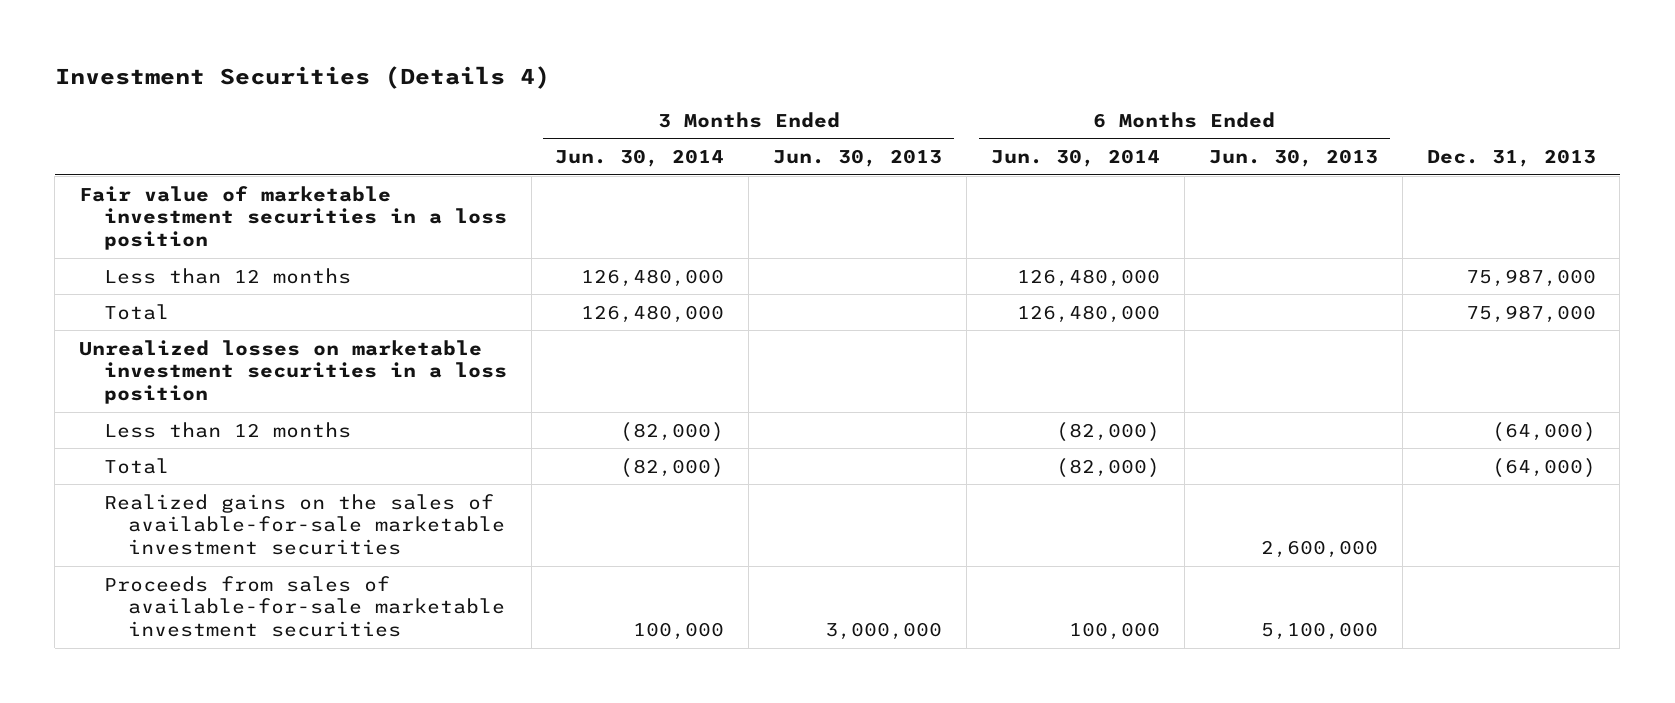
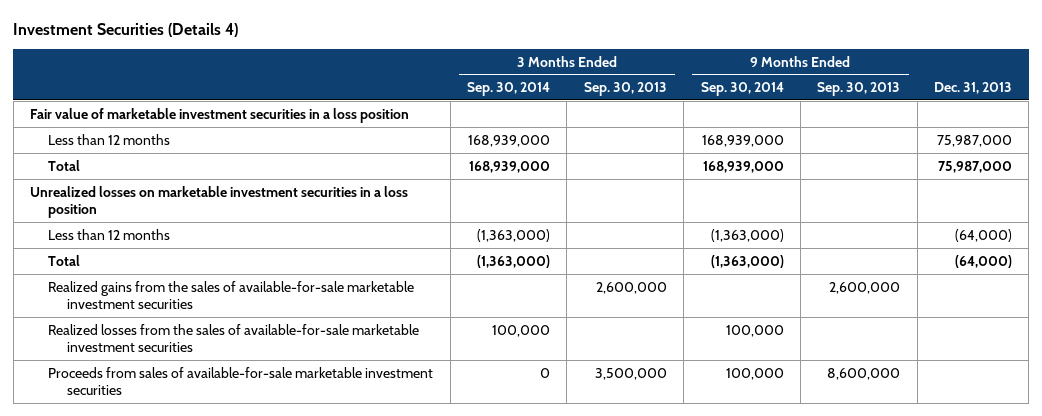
- | 3 Months Ended Jun. 30, 2014 | 3 Months Ended Jun. 30, 2013 | 6 Months Ended Jun. 30, 2014 | 6 Months Ended Jun. 30, 2013 | Dec. 31, 2013
+ | 3 Months Ended Sep. 30, 2014 | 3 Months Ended Sep. 30, 2013 | 9 Months Ended Sep. 30, 2014 | 9 Months Ended Sep. 30, 2013 | Dec. 31, 2013
- Realized gains on the sales of available-for-sale marketable investment securities | | | | 2,600,000 |
+ Realized gains from the sales of available-for-sale marketable investment securities | | 2,600,000 | | 2,600,000 |
+ Realized losses from the sales of available-for-sale marketable investment securities | 100,000 | | 100,000 | |

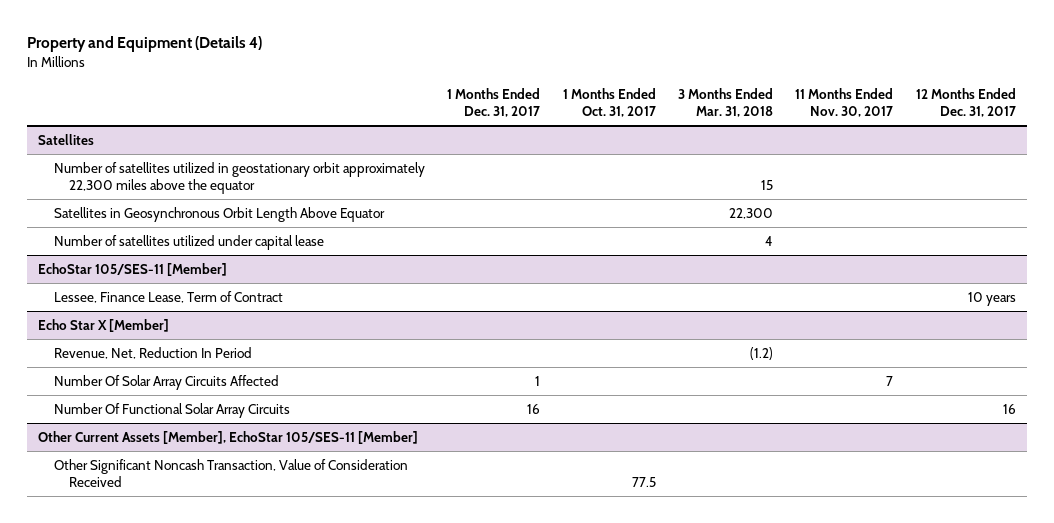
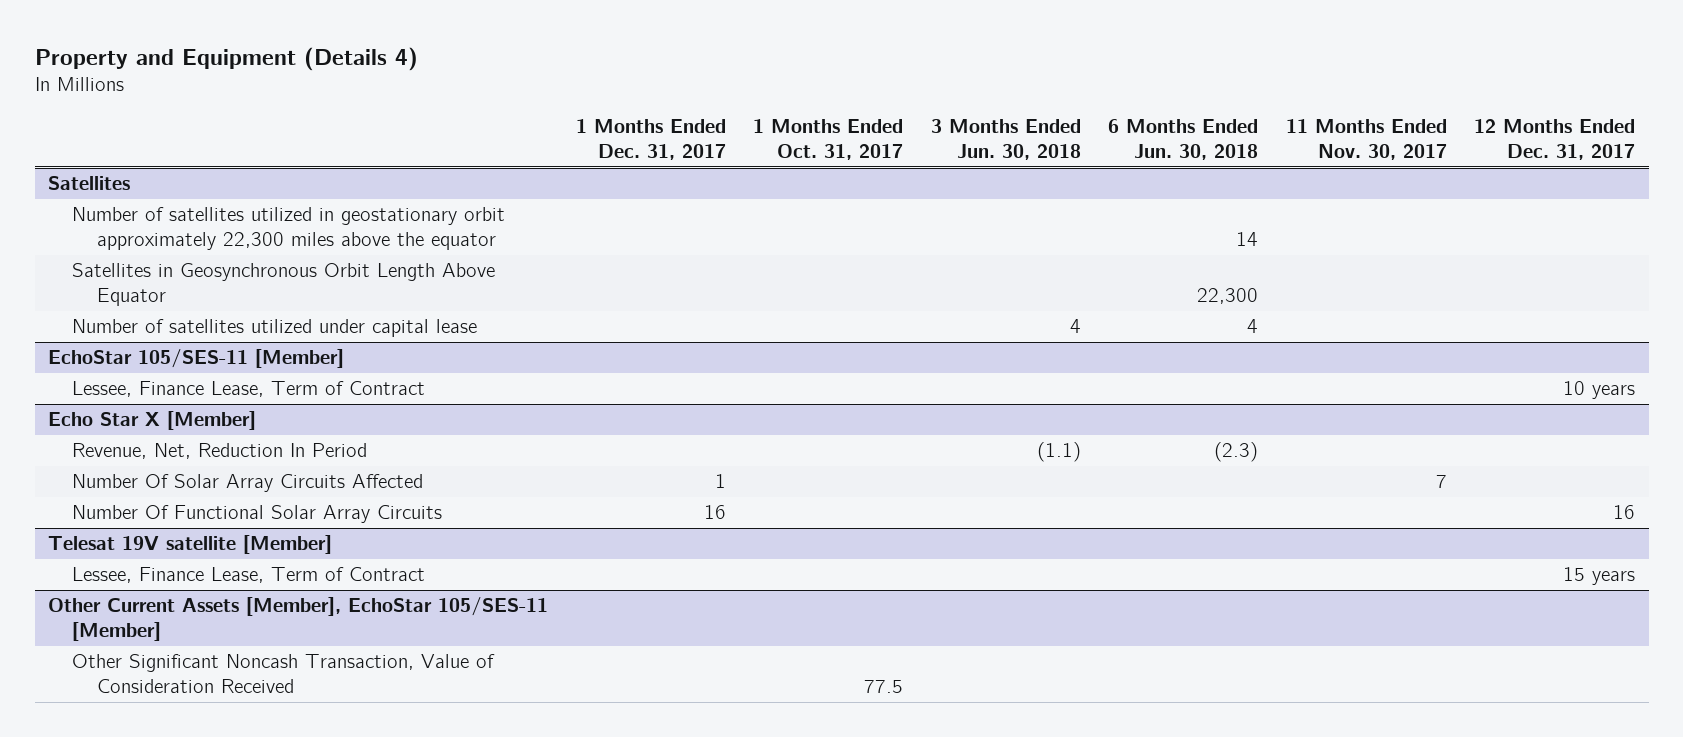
- | 1 Months Ended Dec. 31, 2017 | 1 Months Ended Oct. 31, 2017 | 3 Months Ended Mar. 31, 2018 | 11 Months Ended Nov. 30, 2017 | 12 Months Ended Dec. 31, 2017
+ | 1 Months Ended Dec. 31, 2017 | 1 Months Ended Oct. 31, 2017 | 3 Months Ended Jun. 30, 2018 | 6 Months Ended Jun. 30, 2018 | 11 Months Ended Nov. 30, 2017 | 12 Months Ended Dec. 31, 2017
+ Telesat 19V satellite [Member]
+ Lessee, Finance Lease, Term of Contract | | | | | | 15 years

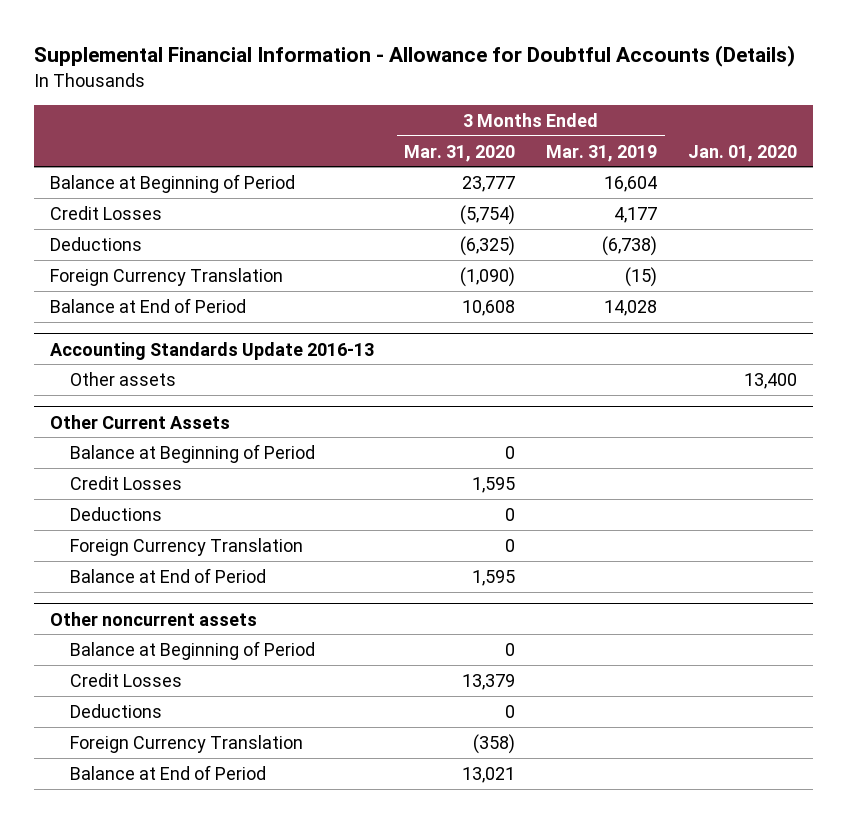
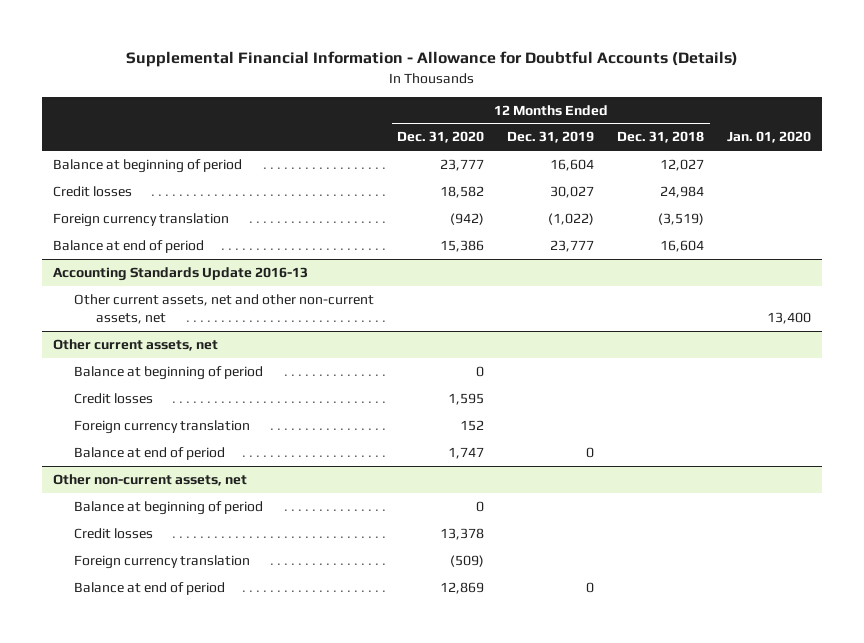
- | 3 Months Ended Mar. 31, 2020 | 3 Months Ended Mar. 31, 2019 | Jan. 01, 2020
+ | 12 Months Ended Dec. 31, 2020 | 12 Months Ended Dec. 31, 2019 | 12 Months Ended Dec. 31, 2018 | Jan. 01, 2020
- Balance at Beginning of Period | 23,777 | 16,604 |
- Credit Losses | (5,754) | 4,177 |
- Deductions | (6,325) | (6,738) |
- Foreign Currency Translation | (1,090) | (15) |
- Balance at End of Period | 10,608 | 14,028 |
+ Balance at beginning of period | 23,777 | 16,604 | 12,027 |
+ Credit losses | 18,582 | 30,027 | 24,984 |
+ Foreign currency translation | (942) | (1,022) | (3,519) |
+ Balance at end of period | 15,386 | 23,777 | 16,604 |
@ Accounting Standards Update 2016-13
- Other assets | | | 13,400
- Other Current Assets
- Balance at Beginning of Period | 0 | |
- Credit Losses | 1,595 | |
- Deductions | 0 | |
- Foreign Currency Translation | 0 | |
- Balance at End of Period | 1,595 | |
- Other noncurrent assets
- Balance at Beginning of Period | 0 | |
- Credit Losses | 13,379 | |
- Deductions | 0 | |
- Foreign Currency Translation | (358) | |
- Balance at End of Period | 13,021 | |
@ Accounting Standards Update 2016-13
+ Other current assets, net and other non-current assets, net | | | | 13,400
+ Other current assets, net
+ Balance at beginning of period | 0 | | |
+ Credit losses | 1,595 | | |
+ Foreign currency translation | 152 | | |
+ Balance at end of period | 1,747 | 0 | |
+ Other non-current assets, net
+ Balance at beginning of period | 0 | | |
+ Credit losses | 13,378 | | |
+ Foreign currency translation | (509) | | |
+ Balance at end of period | 12,869 | 0 | |

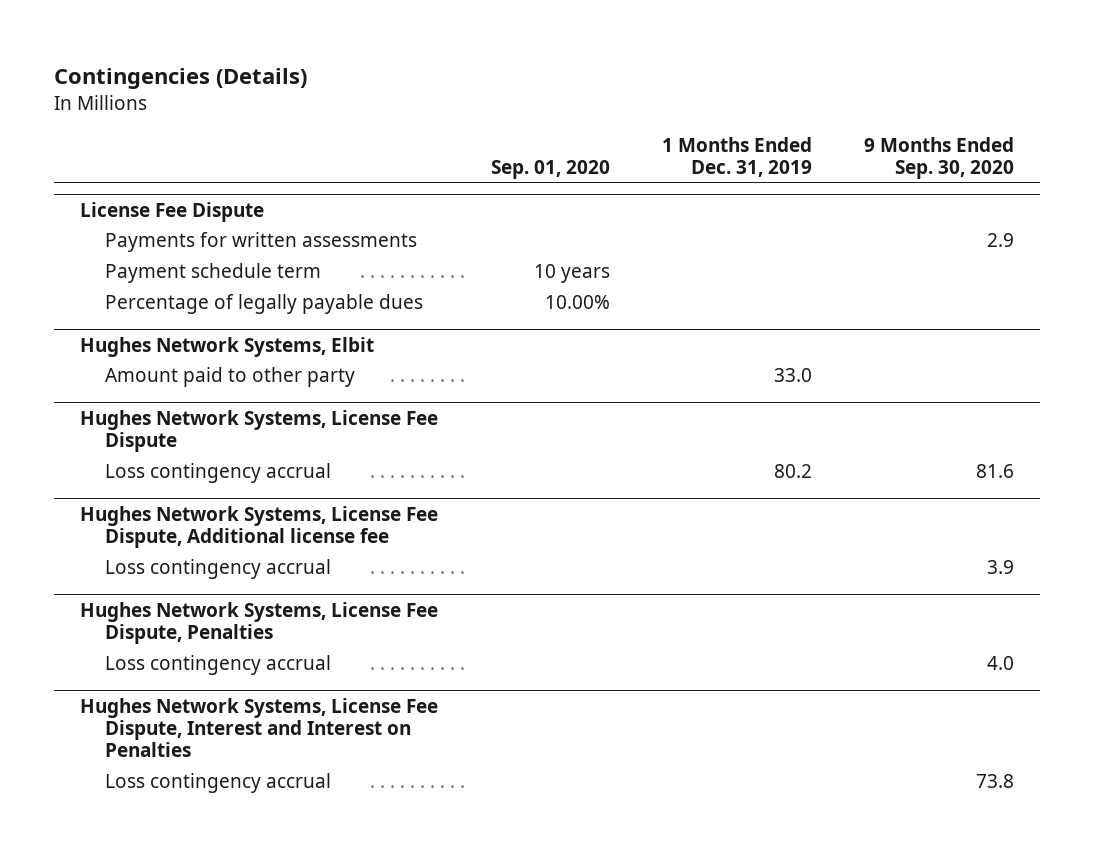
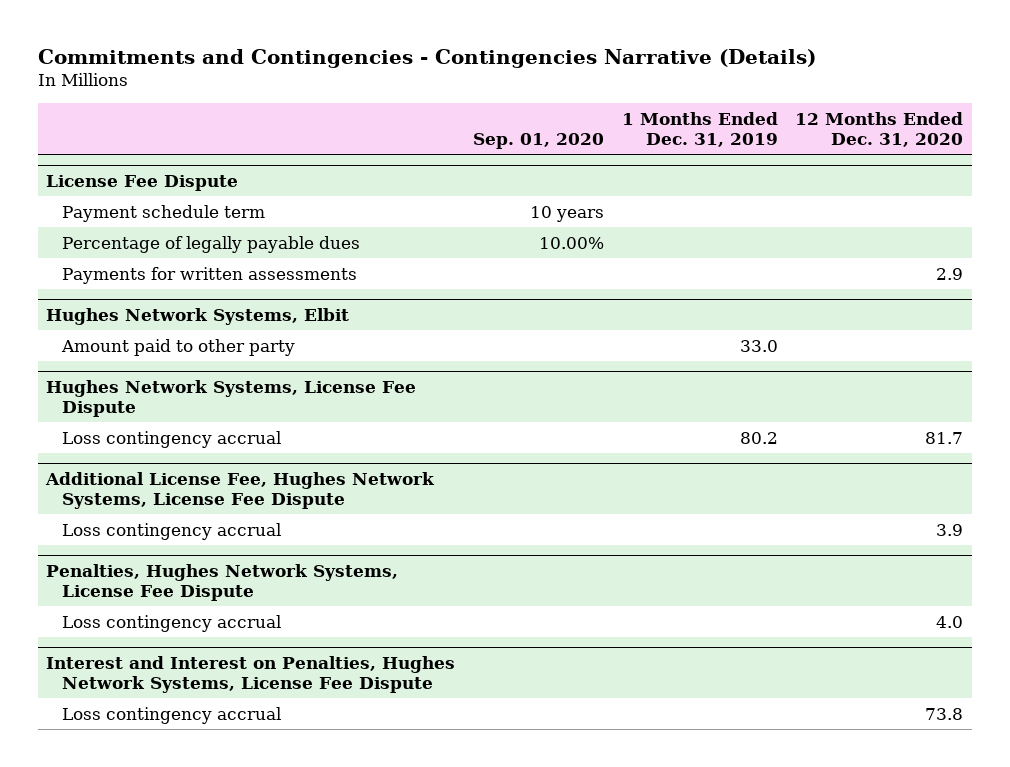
- Contingencies (Details)
+ Commitments and Contingencies - Contingencies Narrative (Details)
- | Sep. 01, 2020 | 1 Months Ended Dec. 31, 2019 | 9 Months Ended Sep. 30, 2020
+ | Sep. 01, 2020 | 1 Months Ended Dec. 31, 2019 | 12 Months Ended Dec. 31, 2020
@ License Fee Dispute
moved down: Payments for written assessments | | | 2.9
- Hughes Network Systems, License Fee Dispute, Additional license fee
+ Additional License Fee, Hughes Network Systems, License Fee Dispute
- Hughes Network Systems, License Fee Dispute, Penalties
+ Penalties, Hughes Network Systems, License Fee Dispute
- Hughes Network Systems, License Fee Dispute, Interest and Interest on Penalties
+ Interest and Interest on Penalties, Hughes Network Systems, License Fee Dispute

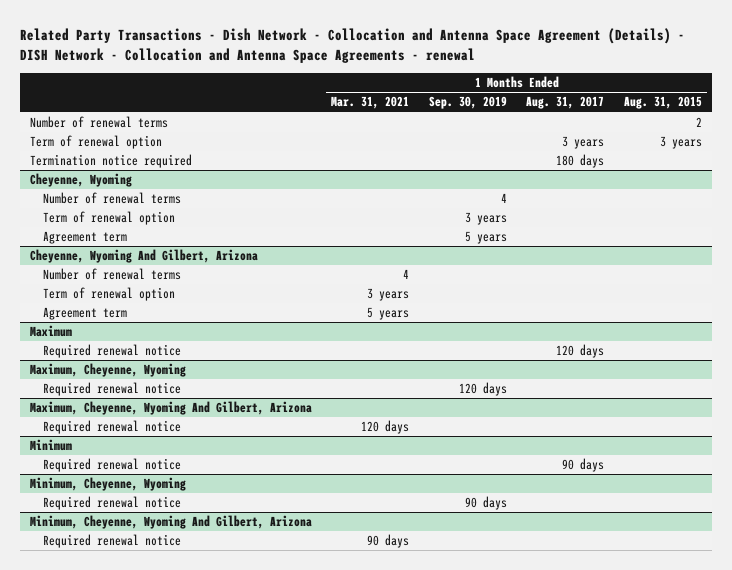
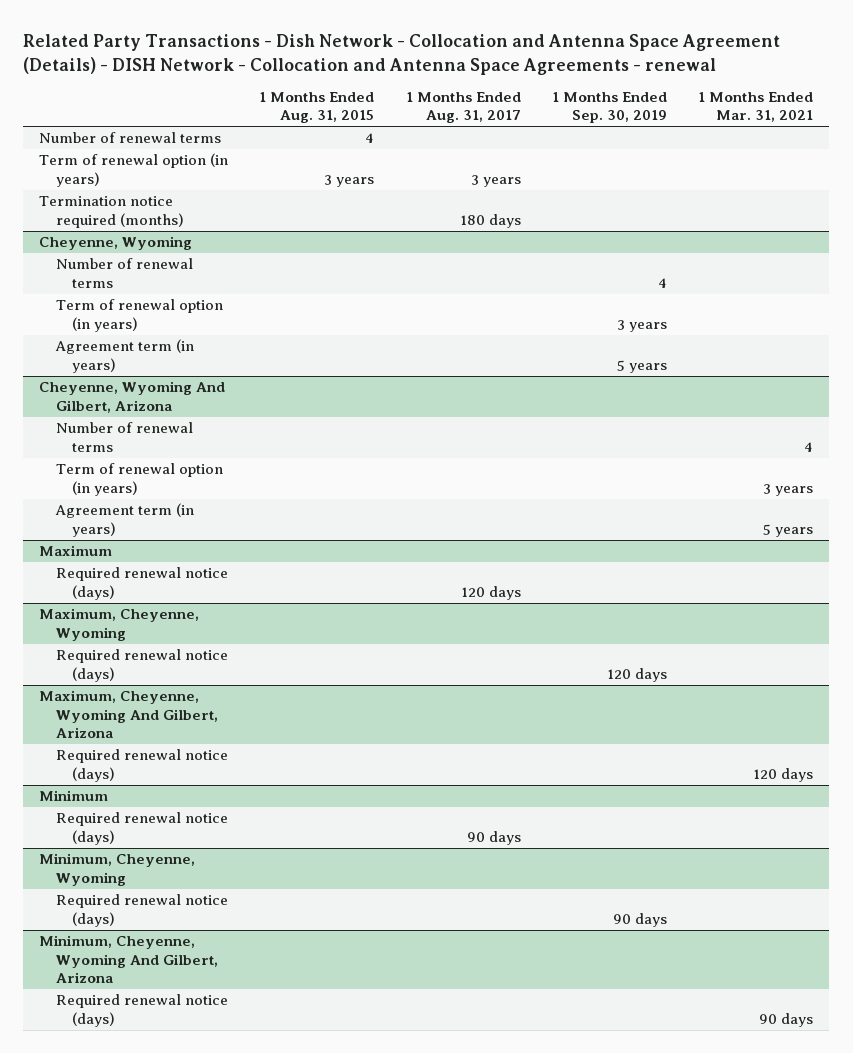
- | 1 Months Ended Mar. 31, 2021 | 1 Months Ended Sep. 30, 2019 | 1 Months Ended Aug. 31, 2017 | 1 Months Ended Aug. 31, 2015
+ | 1 Months Ended Aug. 31, 2015 | 1 Months Ended Aug. 31, 2017 | 1 Months Ended Sep. 30, 2019 | 1 Months Ended Mar. 31, 2021
- Number of renewal terms | | | | 2
- Term of renewal option | | | 3 years | 3 years
- Termination notice required | | | 180 days |
+ Number of renewal terms | 4 | | |
+ Term of renewal option (in years) | 3 years | 3 years | |
+ Termination notice required (months) | | 180 days | |
@ Cheyenne, Wyoming
- Term of renewal option | | 3 years | |
- Agreement term | | 5 years | |
+ Term of renewal option (in years) | | | 3 years |
+ Agreement term (in years) | | | 5 years |
@ Cheyenne, Wyoming And Gilbert, Arizona
- Term of renewal option | 3 years | | |
- Agreement term | 5 years | | |
+ Term of renewal option (in years) | | | | 3 years
+ Agreement term (in years) | | | | 5 years
@ Maximum
- Required renewal notice | | | 120 days |
+ Required renewal notice (days) | | 120 days | |
@ Maximum, Cheyenne, Wyoming
- Required renewal notice | | 120 days | |
+ Required renewal notice (days) | | | 120 days |
@ Maximum, Cheyenne, Wyoming And Gilbert, Arizona
- Required renewal notice | 120 days | | |
+ Required renewal notice (days) | | | | 120 days
@ Minimum
- Required renewal notice | | | 90 days |
+ Required renewal notice (days) | | 90 days | |
@ Minimum, Cheyenne, Wyoming
- Required renewal notice | | 90 days | |
+ Required renewal notice (days) | | | 90 days |
@ Minimum, Cheyenne, Wyoming And Gilbert, Arizona
- Required renewal notice | 90 days | | |
+ Required renewal notice (days) | | | | 90 days

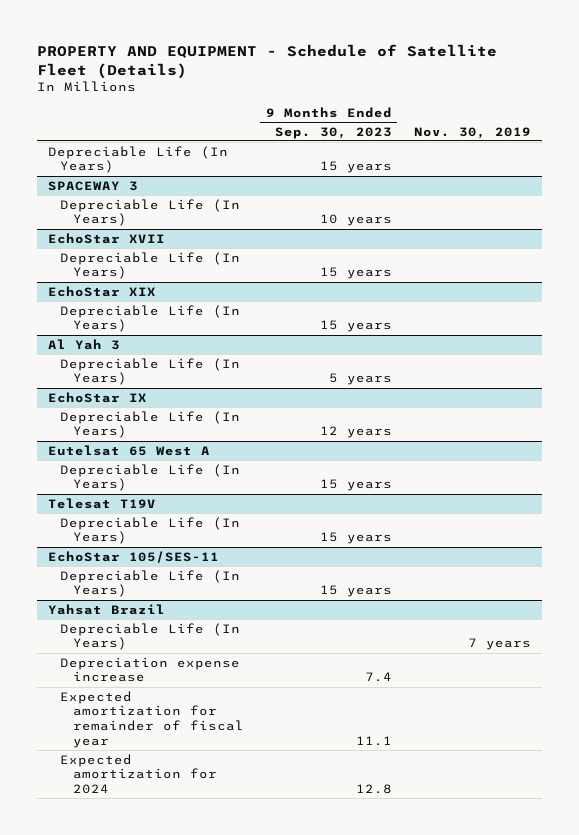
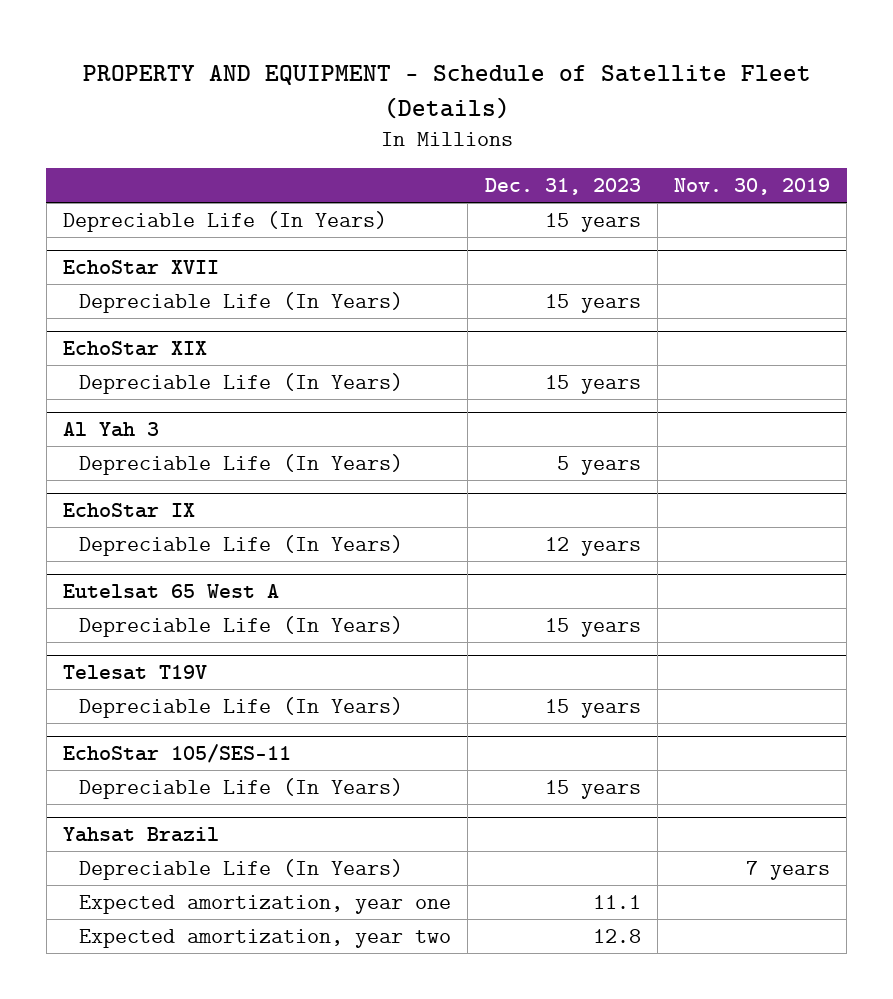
- | 9 Months Ended Sep. 30, 2023 | Nov. 30, 2019
+ | Dec. 31, 2023 | Nov. 30, 2019
- SPACEWAY 3
- Depreciable Life (In Years) | 10 years |
@ Yahsat Brazil
- Depreciation expense increase | 7.4 |
- Expected amortization for remainder of fiscal year | 11.1 |
- Expected amortization for 2024 | 12.8 |
+ Expected amortization, year one | 11.1 |
+ Expected amortization, year two | 12.8 |

